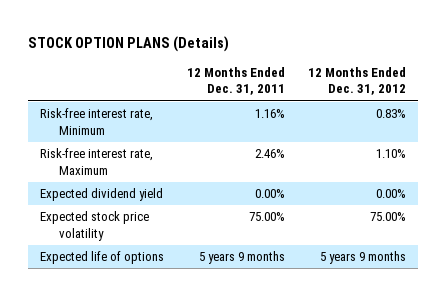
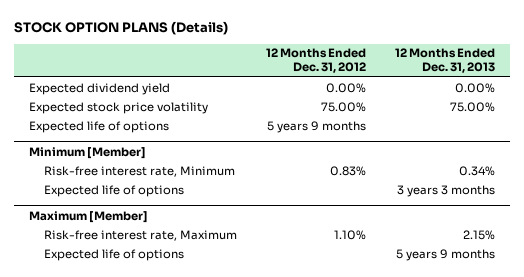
- | 12 Months Ended Dec. 31, 2011 | 12 Months Ended Dec. 31, 2012
+ | 12 Months Ended Dec. 31, 2012 | 12 Months Ended Dec. 31, 2013
- Risk-free interest rate, Minimum | 1.16% | 0.83%
- Risk-free interest rate, Maximum | 2.46% | 1.10%
+ Minimum [Member]
+ Risk-free interest rate, Minimum | 0.83% | 0.34%
+ Expected life of options | | 3 years 3 months
+ Maximum [Member]
+ Risk-free interest rate, Maximum | 1.10% | 2.15%
+ Expected life of options | | 5 years 9 months

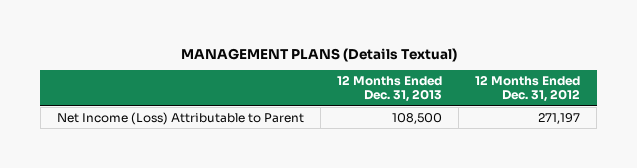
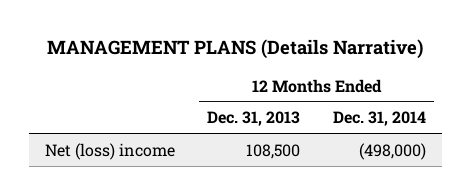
- MANAGEMENT PLANS (Details Textual)
+ MANAGEMENT PLANS (Details Narrative)
- | 12 Months Ended Dec. 31, 2013 | 12 Months Ended Dec. 31, 2012
+ | 12 Months Ended Dec. 31, 2013 | 12 Months Ended Dec. 31, 2014
- Net Income (Loss) Attributable to Parent | 108,500 | 271,197
+ Net (loss) income | 108,500 | (498,000)

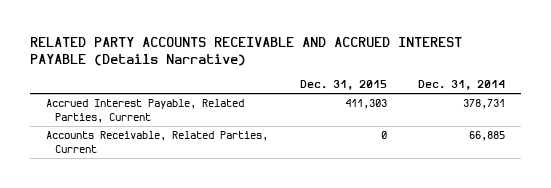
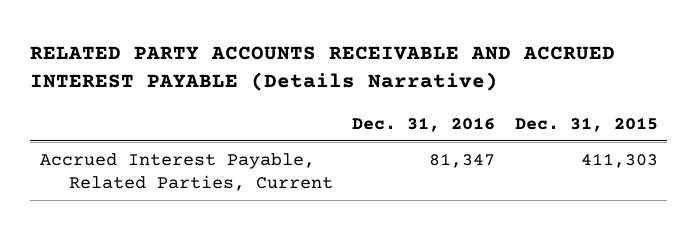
- | Dec. 31, 2015 | Dec. 31, 2014
+ | Dec. 31, 2016 | Dec. 31, 2015
- Accounts Receivable, Related Parties, Current | 0 | 66,885

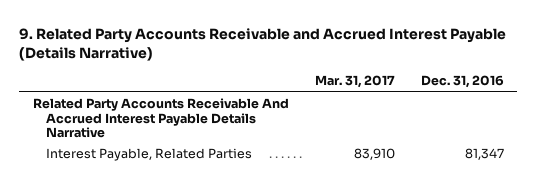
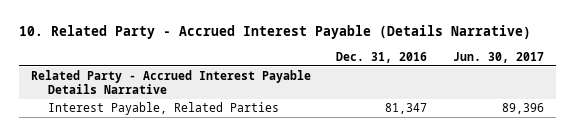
- 9. Related Party Accounts Receivable and Accrued Interest Payable (Details Narrative)
+ 10. Related Party - Accrued Interest Payable (Details Narrative)
- | Mar. 31, 2017 | Dec. 31, 2016
+ | Dec. 31, 2016 | Jun. 30, 2017
- Related Party Accounts Receivable And Accrued Interest Payable Details Narrative
+ Related Party - Accrued Interest Payable Details Narrative

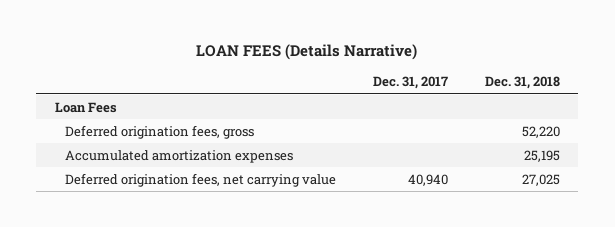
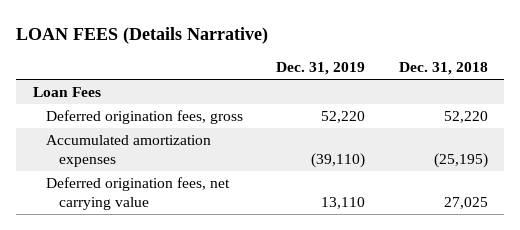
- | Dec. 31, 2017 | Dec. 31, 2018
+ | Dec. 31, 2019 | Dec. 31, 2018
- Accumulated amortization expenses | | 25,195
+ Accumulated amortization expenses | (39,110) | (25,195)

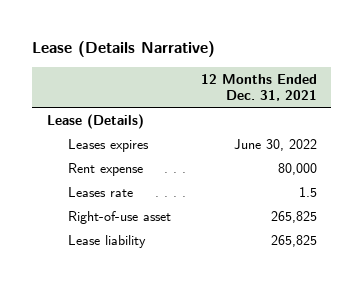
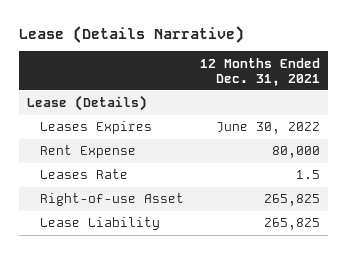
- Leases expires | June 30, 2022
- Rent expense | 80,000
- Leases rate | 1.5
- Right-of-use asset | 265,825
- Lease liability | 265,825
+ Leases Expires | June 30, 2022
+ Rent Expense | 80,000
+ Leases Rate | 1.5
+ Right-of-use Asset | 265,825
+ Lease Liability | 265,825

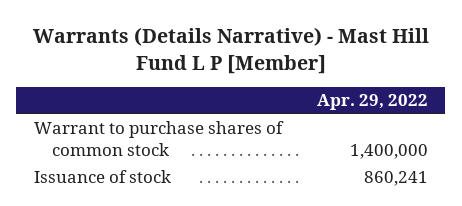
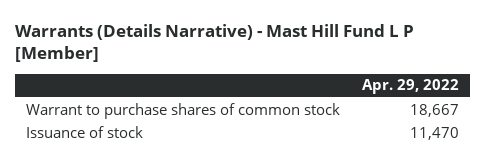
- Warrant to purchase shares of common stock | 1,400,000
- Issuance of stock | 860,241
+ Warrant to purchase shares of common stock | 18,667
+ Issuance of stock | 11,470

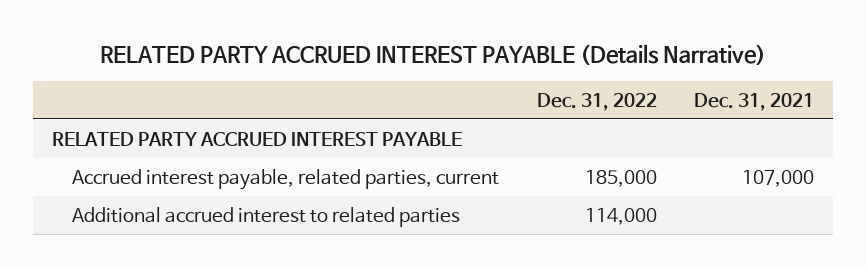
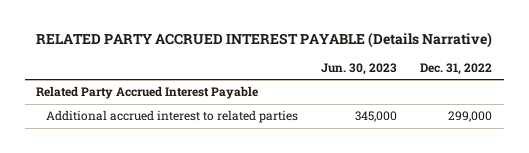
- | Dec. 31, 2022 | Dec. 31, 2021
+ | Jun. 30, 2023 | Dec. 31, 2022
- RELATED PARTY ACCRUED INTEREST PAYABLE
- Accrued interest payable, related parties, current | 185,000 | 107,000
- Additional accrued interest to related parties | 114,000 |
+ Related Party Accrued Interest Payable
+ Additional accrued interest to related parties | 345,000 | 299,000

